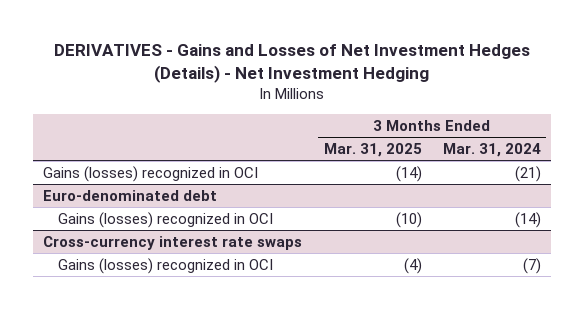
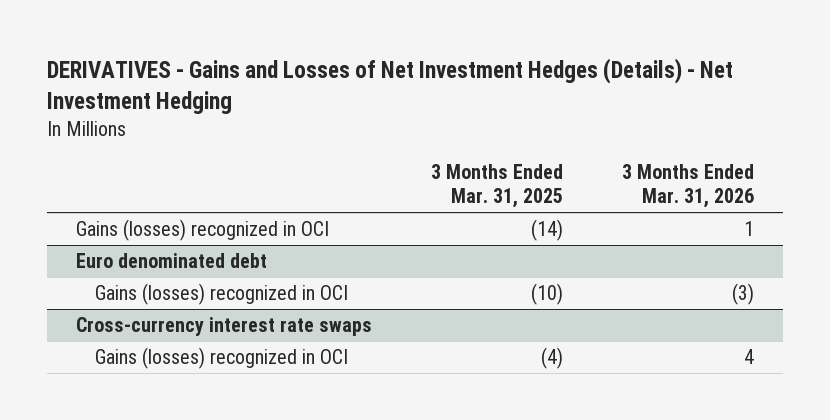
- | 3 Months Ended Mar. 31, 2025 | 3 Months Ended Mar. 31, 2024
+ | 3 Months Ended Mar. 31, 2025 | 3 Months Ended Mar. 31, 2026
- Euro-denominated debt
+ Euro denominated debt

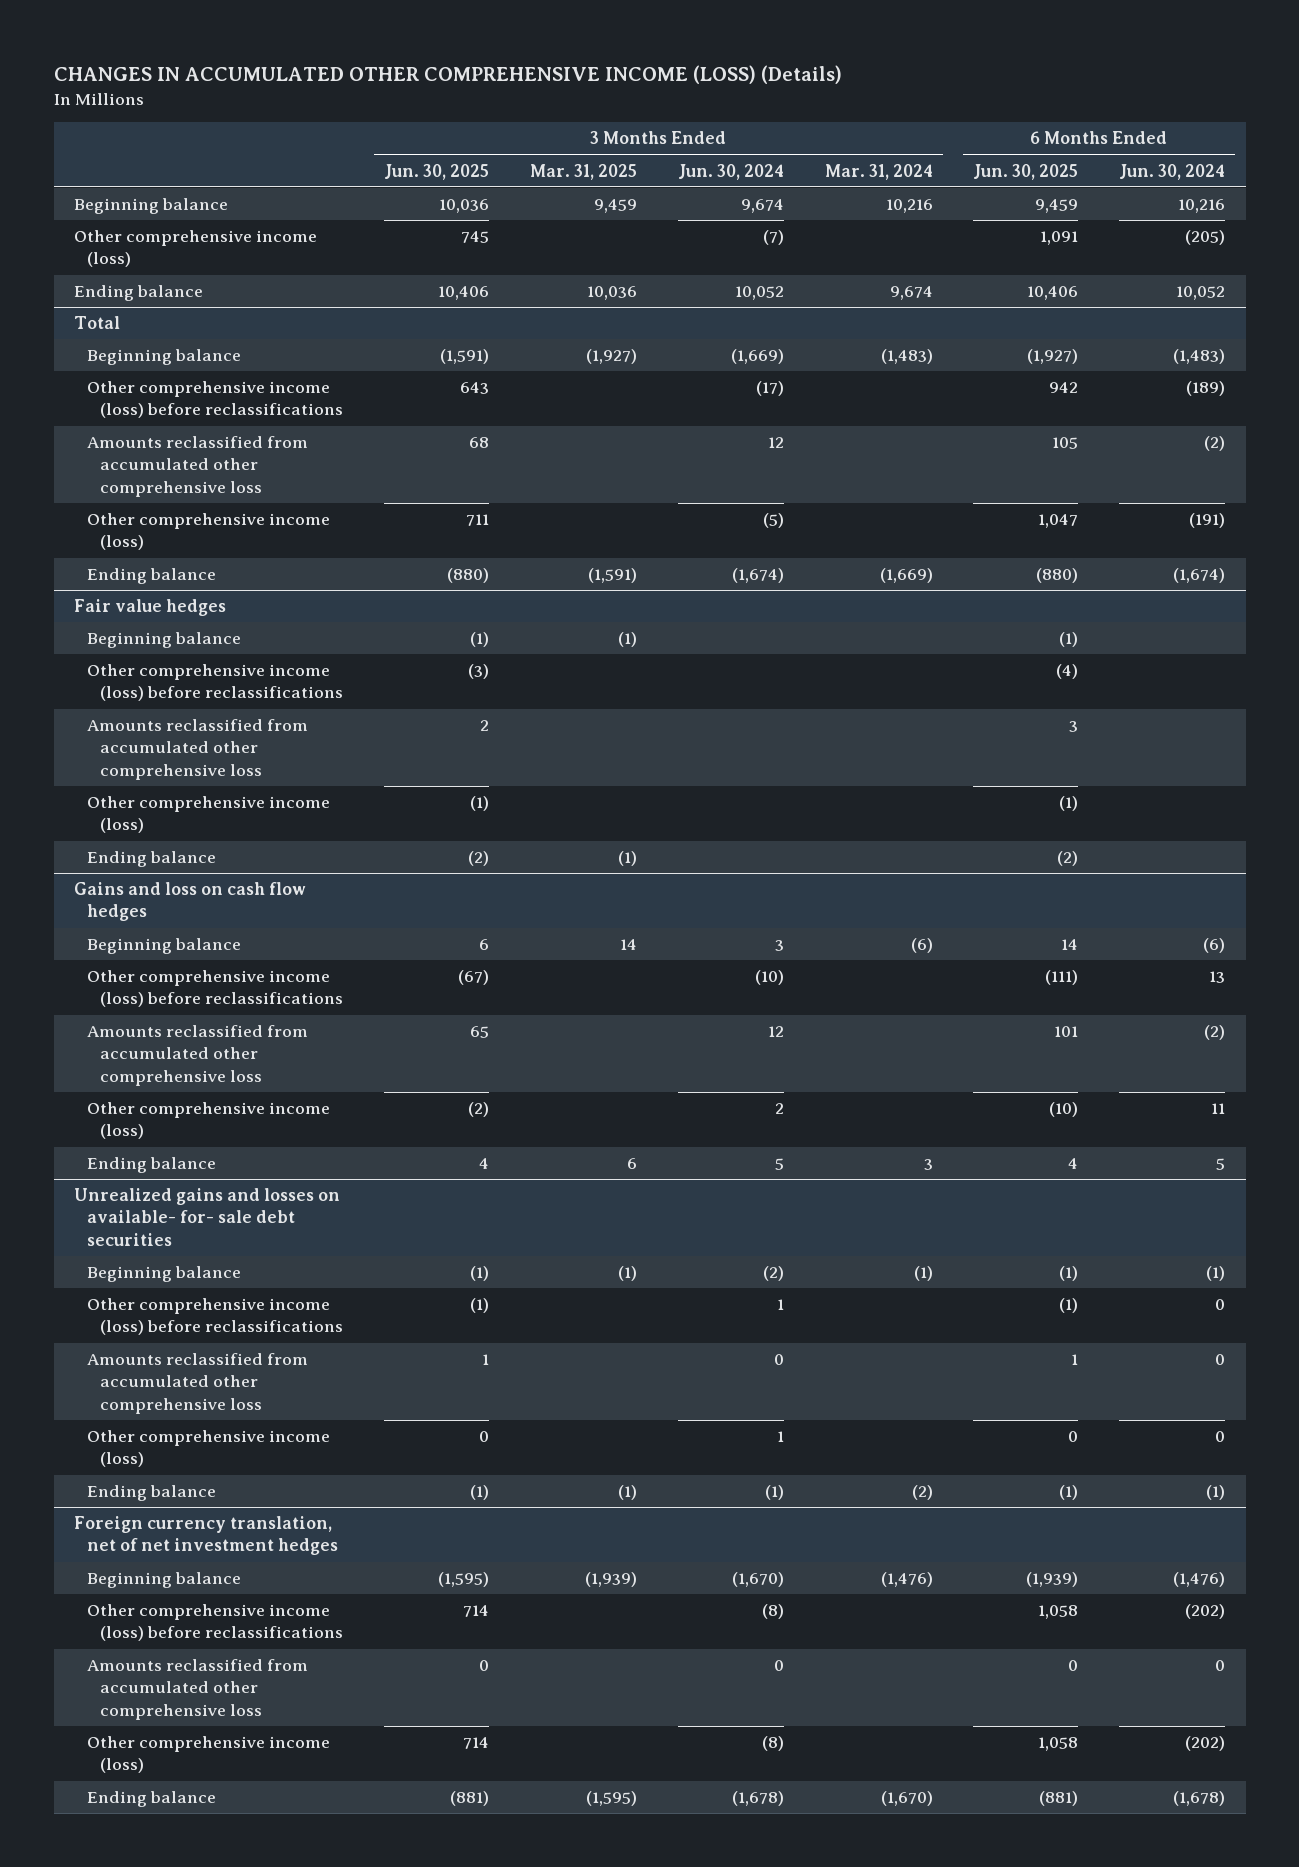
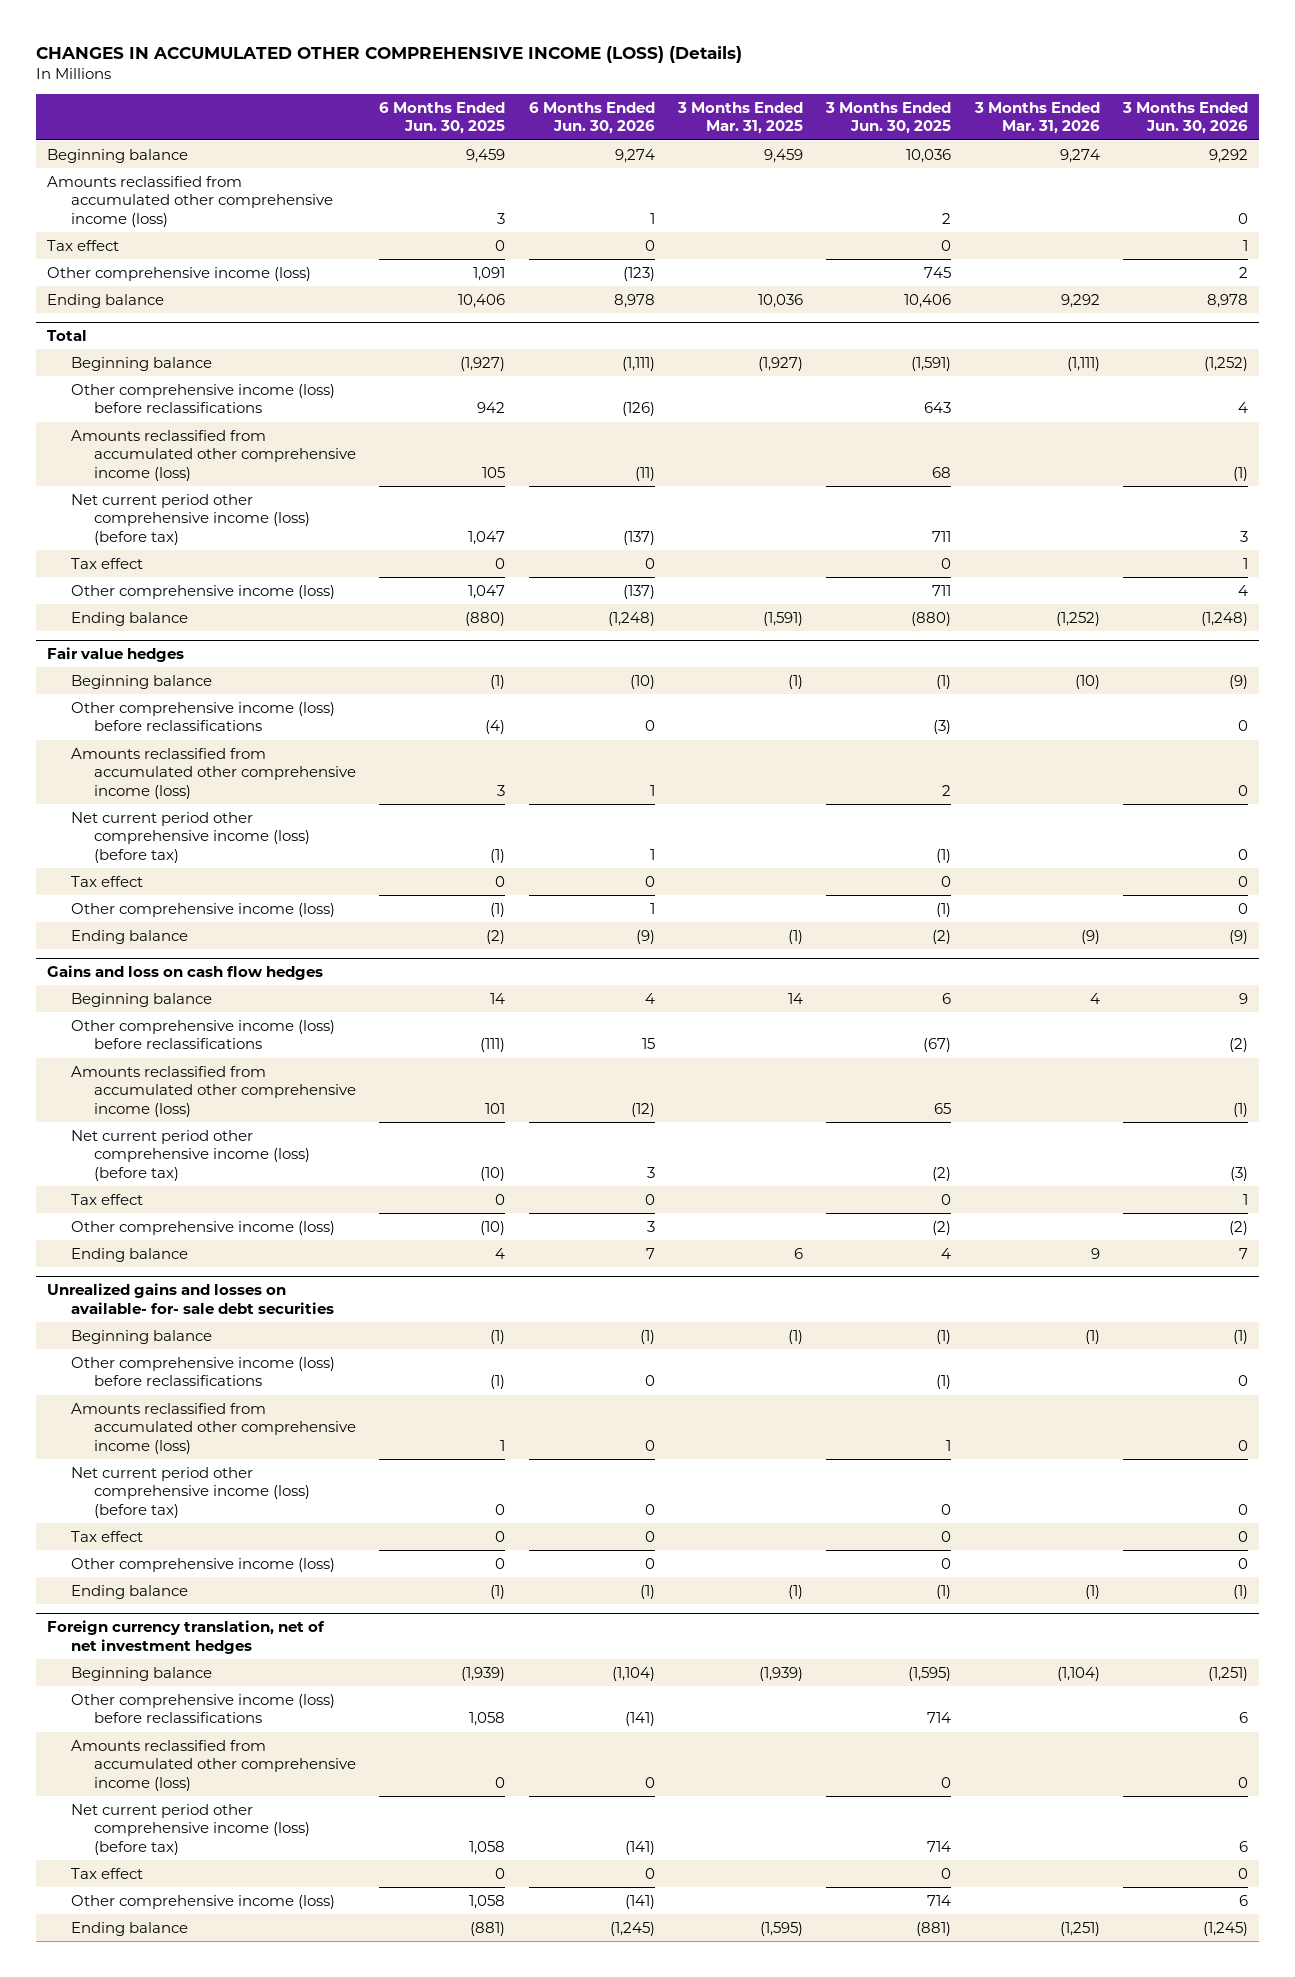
- | 3 Months Ended Jun. 30, 2025 | 3 Months Ended Mar. 31, 2025 | 3 Months Ended Jun. 30, 2024 | 3 Months Ended Mar. 31, 2024 | 6 Months Ended Jun. 30, 2025 | 6 Months Ended Jun. 30, 2024
+ | 6 Months Ended Jun. 30, 2025 | 6 Months Ended Jun. 30, 2026 | 3 Months Ended Mar. 31, 2025 | 3 Months Ended Jun. 30, 2025 | 3 Months Ended Mar. 31, 2026 | 3 Months Ended Jun. 30, 2026
+ Amounts reclassified from accumulated other comprehensive income (loss) | 3 | 1 | | 2 | | 0
+ Tax effect | 0 | 0 | | 0 | | 1
@ Total
- Amounts reclassified from accumulated other comprehensive loss | 68 | | 12 | | 105 | (2)
+ Amounts reclassified from accumulated other comprehensive income (loss) | 105 | (11) | | 68 | | (1)
+ Net current period other comprehensive income (loss) (before tax) | 1,047 | (137) | | 711 | | 3
+ Tax effect | 0 | 0 | | 0 | | 1
@ Fair value hedges
- Amounts reclassified from accumulated other comprehensive loss | 2 | | | | 3 |
+ Amounts reclassified from accumulated other comprehensive income (loss) | 3 | 1 | | 2 | | 0
+ Net current period other comprehensive income (loss) (before tax) | (1) | 1 | | (1) | | 0
+ Tax effect | 0 | 0 | | 0 | | 0
@ Gains and loss on cash flow hedges
- Amounts reclassified from accumulated other comprehensive loss | 65 | | 12 | | 101 | (2)
+ Amounts reclassified from accumulated other comprehensive income (loss) | 101 | (12) | | 65 | | (1)
+ Net current period other comprehensive income (loss) (before tax) | (10) | 3 | | (2) | | (3)
+ Tax effect | 0 | 0 | | 0 | | 1
@ Unrealized gains and losses on available- for- sale debt securities
- Amounts reclassified from accumulated other comprehensive loss | 1 | | 0 | | 1 | 0
+ Amounts reclassified from accumulated other comprehensive income (loss) | 1 | 0 | | 1 | | 0
+ Net current period other comprehensive income (loss) (before tax) | 0 | 0 | | 0 | | 0
+ Tax effect | 0 | 0 | | 0 | | 0
@ Foreign currency translation, net of net investment hedges
- Amounts reclassified from accumulated other comprehensive loss | 0 | | 0 | | 0 | 0
+ Amounts reclassified from accumulated other comprehensive income (loss) | 0 | 0 | | 0 | | 0
+ Net current period other comprehensive income (loss) (before tax) | 1,058 | (141) | | 714 | | 6
+ Tax effect | 0 | 0 | | 0 | | 0

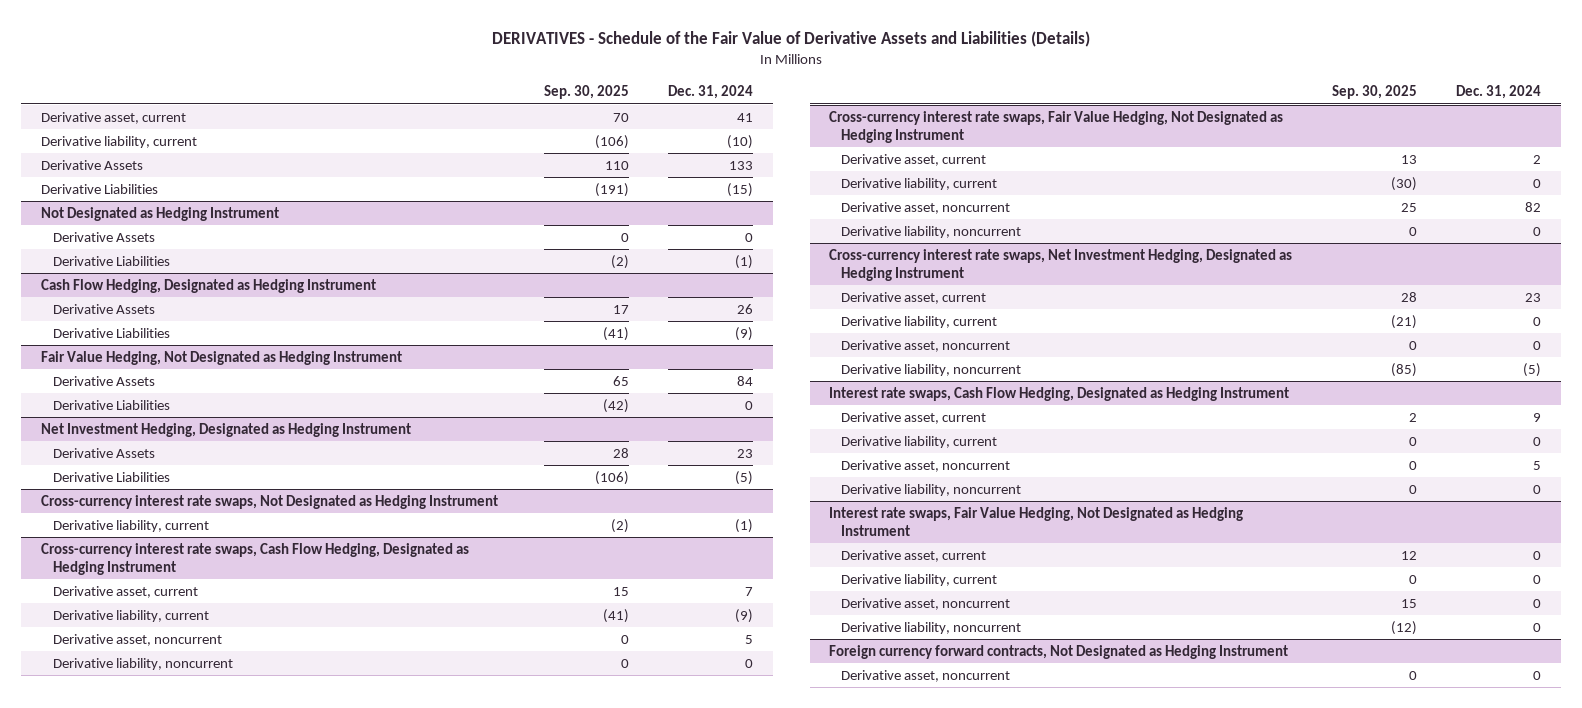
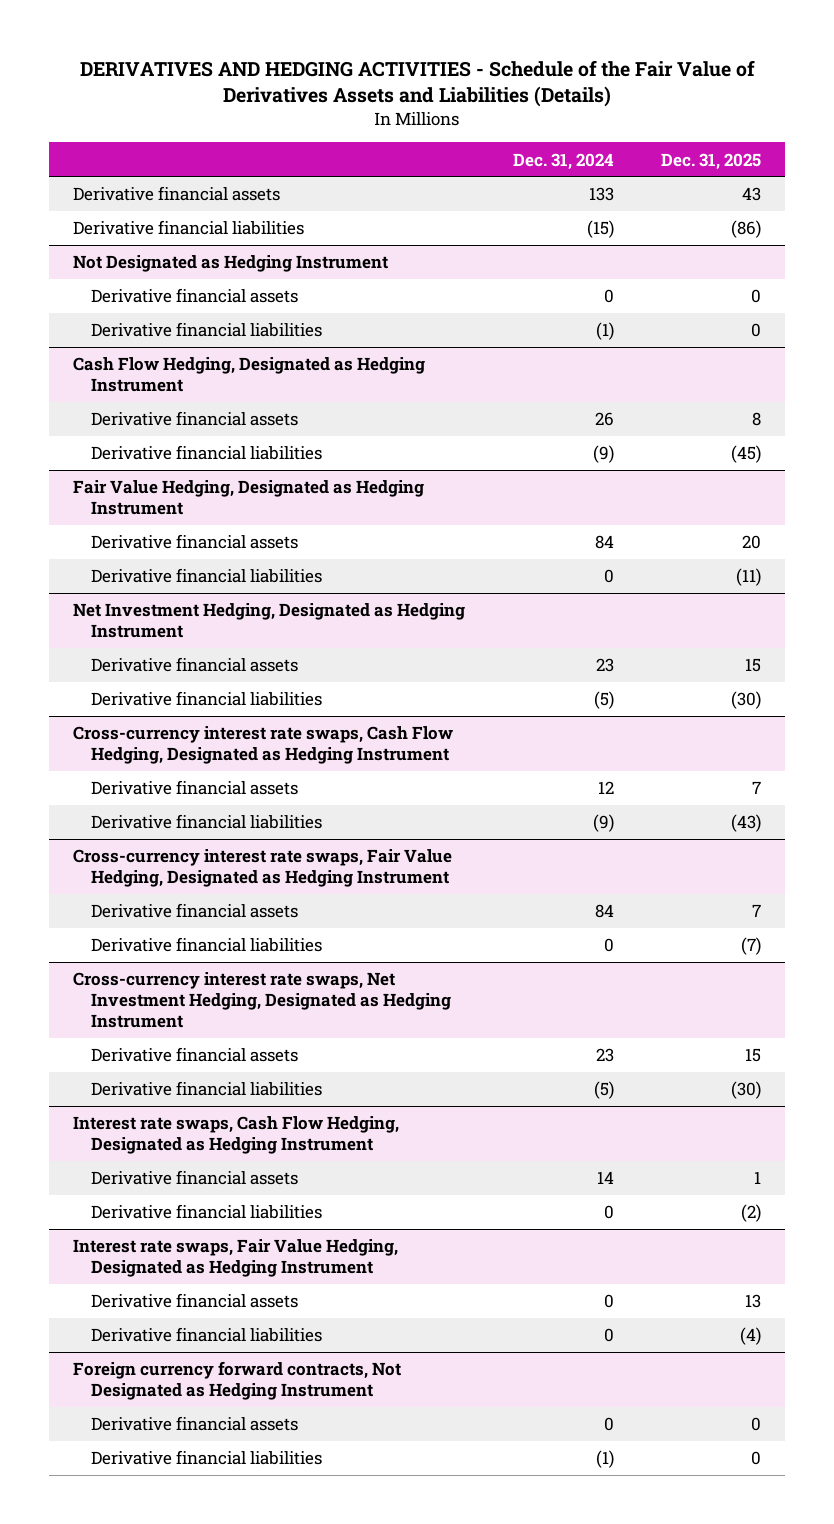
- DERIVATIVES - Schedule of the Fair Value of Derivative Assets and Liabilities (Details)
+ DERIVATIVES AND HEDGING ACTIVITIES - Schedule of the Fair Value of Derivatives Assets and Liabilities (Details)
- | Sep. 30, 2025 | Dec. 31, 2024
+ | Dec. 31, 2024 | Dec. 31, 2025
- Derivative asset, current | 70 | 41
- Derivative liability, current | (106) | (10)
- Derivative Assets | 110 | 133
- Derivative Liabilities | (191) | (15)
+ Derivative financial assets | 133 | 43
+ Derivative financial liabilities | (15) | (86)
@ Not Designated as Hedging Instrument
- Derivative Assets | 0 | 0
- Derivative Liabilities | (2) | (1)
+ Derivative financial assets | 0 | 0
+ Derivative financial liabilities | (1) | 0
@ Cash Flow Hedging, Designated as Hedging Instrument
- Derivative Assets | 17 | 26
- Derivative Liabilities | (41) | (9)
- Fair Value Hedging, Not Designated as Hedging Instrument
- Derivative Assets | 65 | 84
- Derivative Liabilities | (42) | 0
@ Cash Flow Hedging, Designated as Hedging Instrument
+ Derivative financial assets | 26 | 8
+ Derivative financial liabilities | (9) | (45)
+ Fair Value Hedging, Designated as Hedging Instrument
+ Derivative financial assets | 84 | 20
+ Derivative financial liabilities | 0 | (11)
@ Net Investment Hedging, Designated as Hedging Instrument
- Derivative Assets | 28 | 23
- Derivative Liabilities | (106) | (5)
- Cross-currency interest rate swaps, Not Designated as Hedging Instrument
- Derivative liability, current | (2) | (1)
@ Net Investment Hedging, Designated as Hedging Instrument
+ Derivative financial assets | 23 | 15
+ Derivative financial liabilities | (5) | (30)
@ Cross-currency interest rate swaps, Cash Flow Hedging, Designated as Hedging Instrument
- Derivative asset, current | 15 | 7
- Derivative liability, current | (41) | (9)
- Derivative asset, noncurrent | 0 | 5
- Derivative liability, noncurrent | 0 | 0
- Cross-currency interest rate swaps, Fair Value Hedging, Not Designated as Hedging Instrument
- Derivative asset, current | 13 | 2
- Derivative liability, current | (30) | 0
- Derivative asset, noncurrent | 25 | 82
- Derivative liability, noncurrent | 0 | 0
@ Cross-currency interest rate swaps, Cash Flow Hedging, Designated as Hedging Instrument
+ Derivative financial assets | 12 | 7
+ Derivative financial liabilities | (9) | (43)
+ Cross-currency interest rate swaps, Fair Value Hedging, Designated as Hedging Instrument
+ Derivative financial assets | 84 | 7
+ Derivative financial liabilities | 0 | (7)
@ Cross-currency interest rate swaps, Net Investment Hedging, Designated as Hedging Instrument
- Derivative asset, current | 28 | 23
- Derivative liability, current | (21) | 0
- Derivative asset, noncurrent | 0 | 0
- Derivative liability, noncurrent | (85) | (5)
+ Derivative financial assets | 23 | 15
+ Derivative financial liabilities | (5) | (30)
@ Interest rate swaps, Cash Flow Hedging, Designated as Hedging Instrument
- Derivative asset, current | 2 | 9
- Derivative liability, current | 0 | 0
- Derivative asset, noncurrent | 0 | 5
- Derivative liability, noncurrent | 0 | 0
- Interest rate swaps, Fair Value Hedging, Not Designated as Hedging Instrument
- Derivative asset, current | 12 | 0
- Derivative liability, current | 0 | 0
- Derivative asset, noncurrent | 15 | 0
- Derivative liability, noncurrent | (12) | 0
@ Interest rate swaps, Cash Flow Hedging, Designated as Hedging Instrument
+ Derivative financial assets | 14 | 1
+ Derivative financial liabilities | 0 | (2)
+ Interest rate swaps, Fair Value Hedging, Designated as Hedging Instrument
+ Derivative financial assets | 0 | 13
+ Derivative financial liabilities | 0 | (4)
@ Foreign currency forward contracts, Not Designated as Hedging Instrument
- Derivative asset, noncurrent | 0 | 0
+ Derivative financial assets | 0 | 0
+ Derivative financial liabilities | (1) | 0

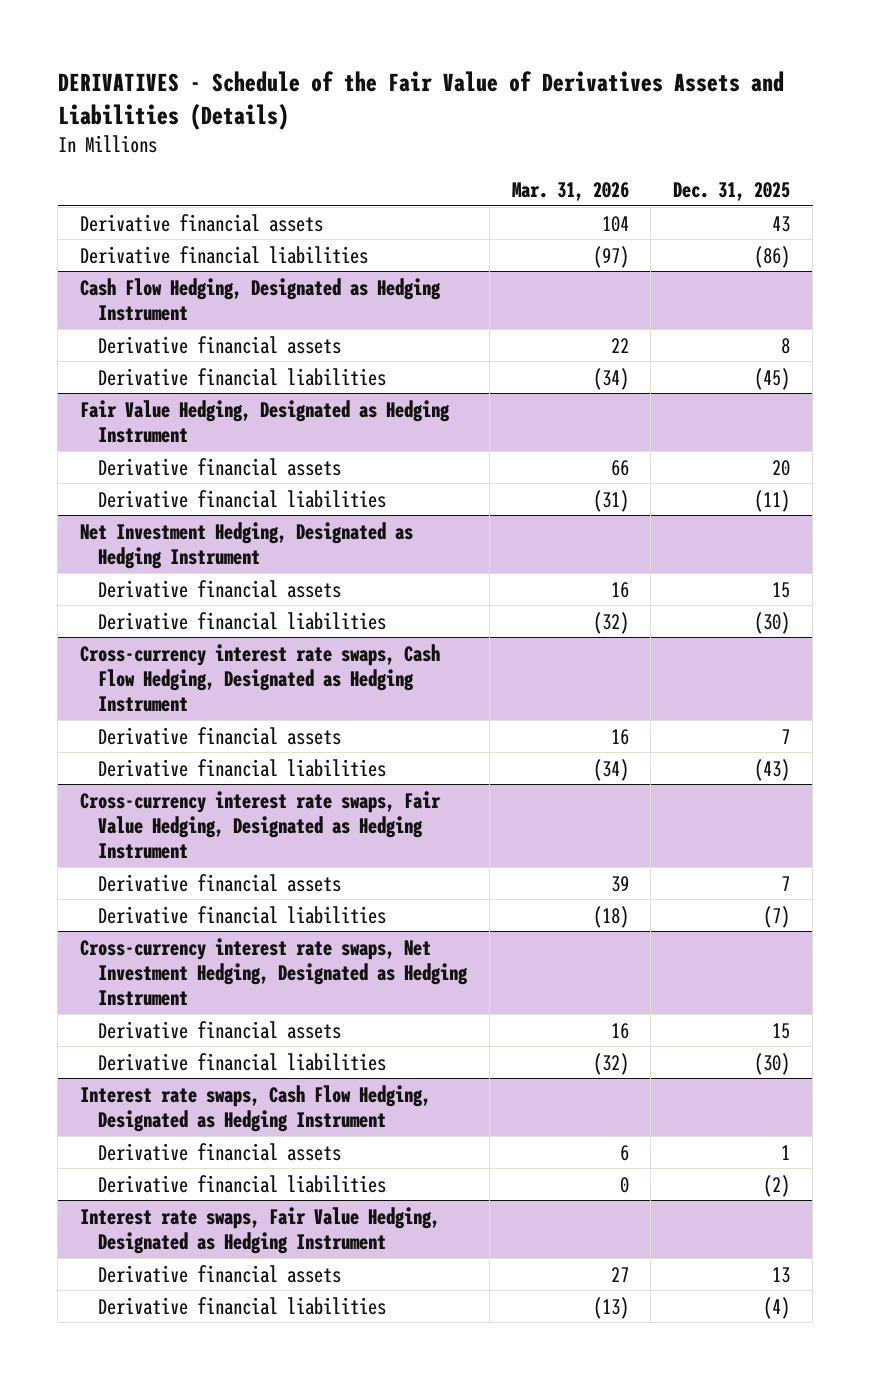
- DERIVATIVES AND HEDGING ACTIVITIES - Schedule of the Fair Value of Derivatives Assets and Liabilities (Details)
+ DERIVATIVES - Schedule of the Fair Value of Derivatives Assets and Liabilities (Details)
- | Dec. 31, 2024 | Dec. 31, 2025
+ | Mar. 31, 2026 | Dec. 31, 2025
- Not Designated as Hedging Instrument
- Derivative financial assets | 0 | 0
- Derivative financial liabilities | (1) | 0
- Foreign currency forward contracts, Not Designated as Hedging Instrument
- Derivative financial assets | 0 | 0
- Derivative financial liabilities | (1) | 0

